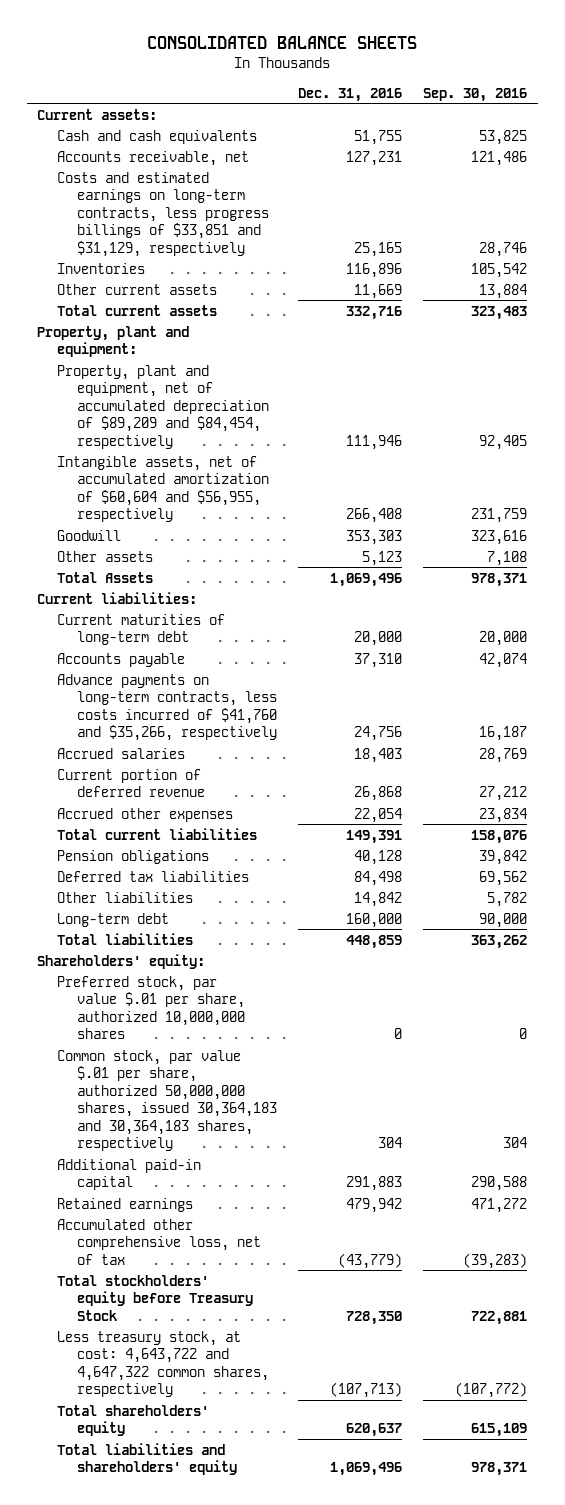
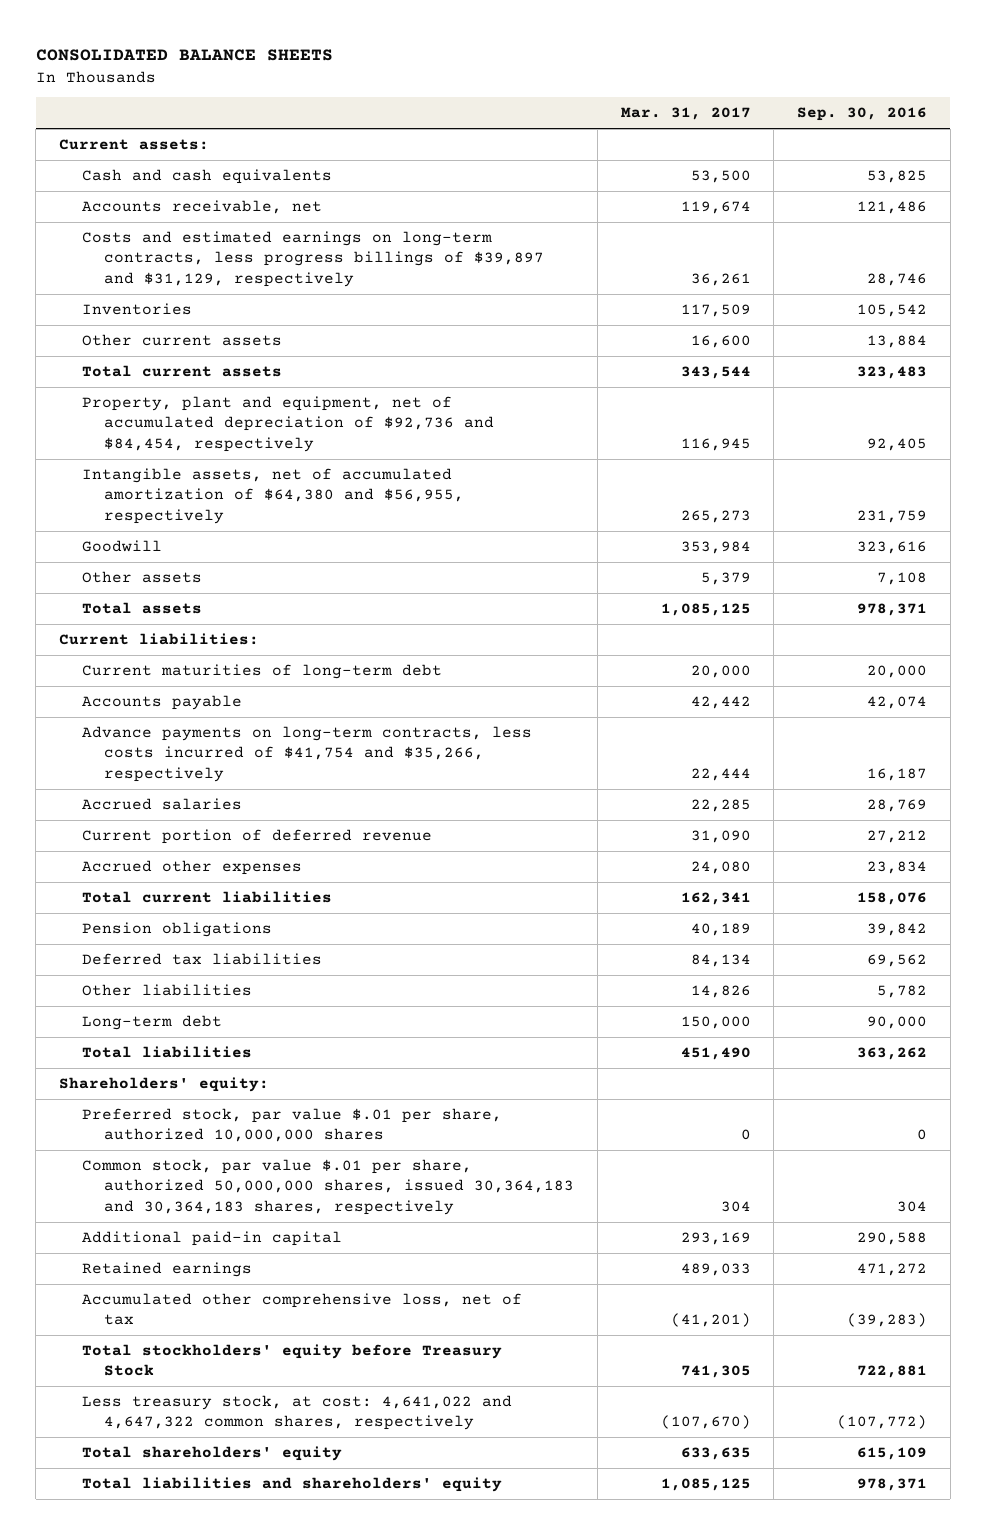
- | Dec. 31, 2016 | Sep. 30, 2016
+ | Mar. 31, 2017 | Sep. 30, 2016
- Costs and estimated earnings on long-term contracts, less progress billings of $33,851 and $31,129, respectively | 25,165 | 28,746
+ Costs and estimated earnings on long-term contracts, less progress billings of $39,897 and $31,129, respectively | 36,261 | 28,746
- Property, plant and equipment:
- Property, plant and equipment, net of accumulated depreciation of $89,209 and $84,454, respectively | 111,946 | 92,405
- Intangible assets, net of accumulated amortization of $60,604 and $56,955, respectively | 266,408 | 231,759
+ Property, plant and equipment, net of accumulated depreciation of $92,736 and $84,454, respectively | 116,945 | 92,405
+ Intangible assets, net of accumulated amortization of $64,380 and $56,955, respectively | 265,273 | 231,759
- Total Assets | 1,069,496 | 978,371
+ Total assets | 1,085,125 | 978,371
- Advance payments on long-term contracts, less costs incurred of $41,760 and $35,266, respectively | 24,756 | 16,187
+ Advance payments on long-term contracts, less costs incurred of $41,754 and $35,266, respectively | 22,444 | 16,187
- Less treasury stock, at cost: 4,643,722 and 4,647,322 common shares, respectively | (107,713) | (107,772)
+ Less treasury stock, at cost: 4,641,022 and 4,647,322 common shares, respectively | (107,670) | (107,772)

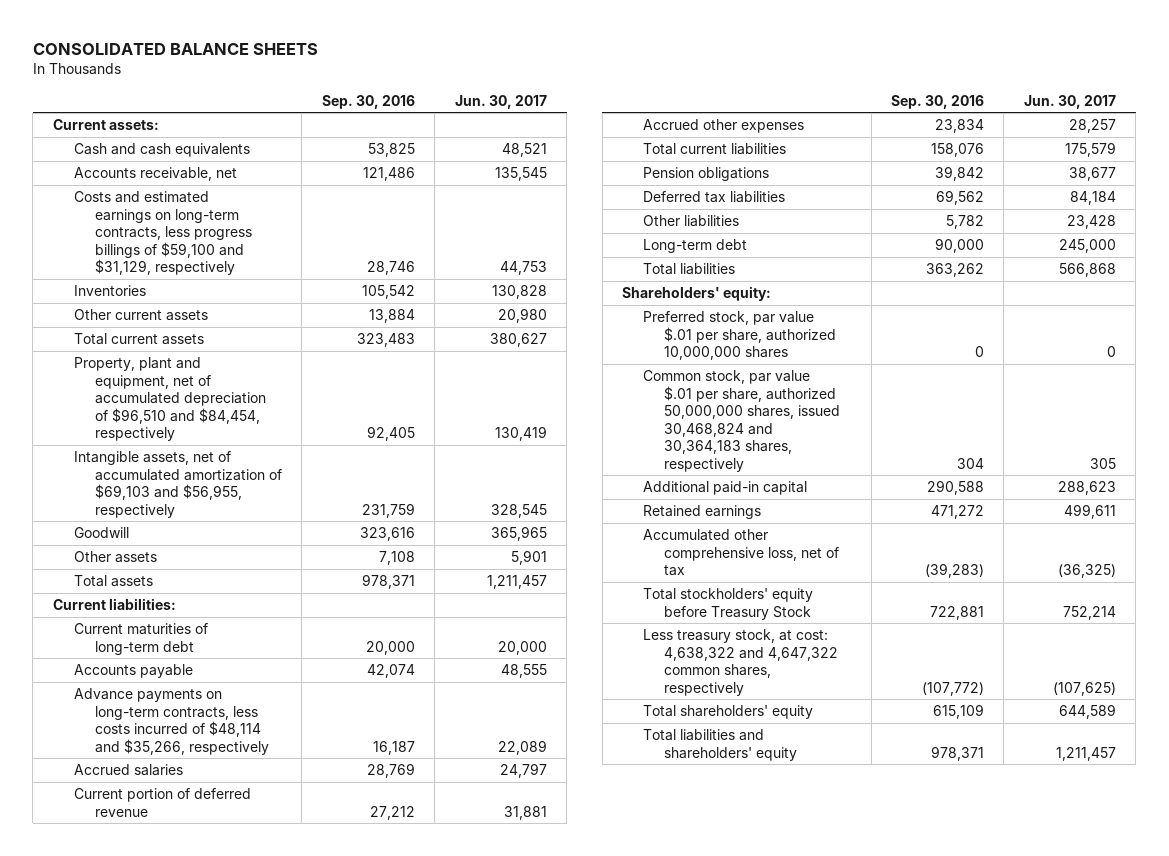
- | Mar. 31, 2017 | Sep. 30, 2016
+ | Sep. 30, 2016 | Jun. 30, 2017
- Costs and estimated earnings on long-term contracts, less progress billings of $39,897 and $31,129, respectively | 36,261 | 28,746
+ Costs and estimated earnings on long-term contracts, less progress billings of $59,100 and $31,129, respectively | 28,746 | 44,753
- Property, plant and equipment, net of accumulated depreciation of $92,736 and $84,454, respectively | 116,945 | 92,405
- Intangible assets, net of accumulated amortization of $64,380 and $56,955, respectively | 265,273 | 231,759
+ Property, plant and equipment, net of accumulated depreciation of $96,510 and $84,454, respectively | 92,405 | 130,419
+ Intangible assets, net of accumulated amortization of $69,103 and $56,955, respectively | 231,759 | 328,545
- Advance payments on long-term contracts, less costs incurred of $41,754 and $35,266, respectively | 22,444 | 16,187
+ Advance payments on long-term contracts, less costs incurred of $48,114 and $35,266, respectively | 16,187 | 22,089
- Common stock, par value $.01 per share, authorized 50,000,000 shares, issued 30,364,183 and 30,364,183 shares, respectively | 304 | 304
+ Common stock, par value $.01 per share, authorized 50,000,000 shares, issued 30,468,824 and 30,364,183 shares, respectively | 304 | 305
- Less treasury stock, at cost: 4,641,022 and 4,647,322 common shares, respectively | (107,670) | (107,772)
+ Less treasury stock, at cost: 4,638,322 and 4,647,322 common shares, respectively | (107,772) | (107,625)

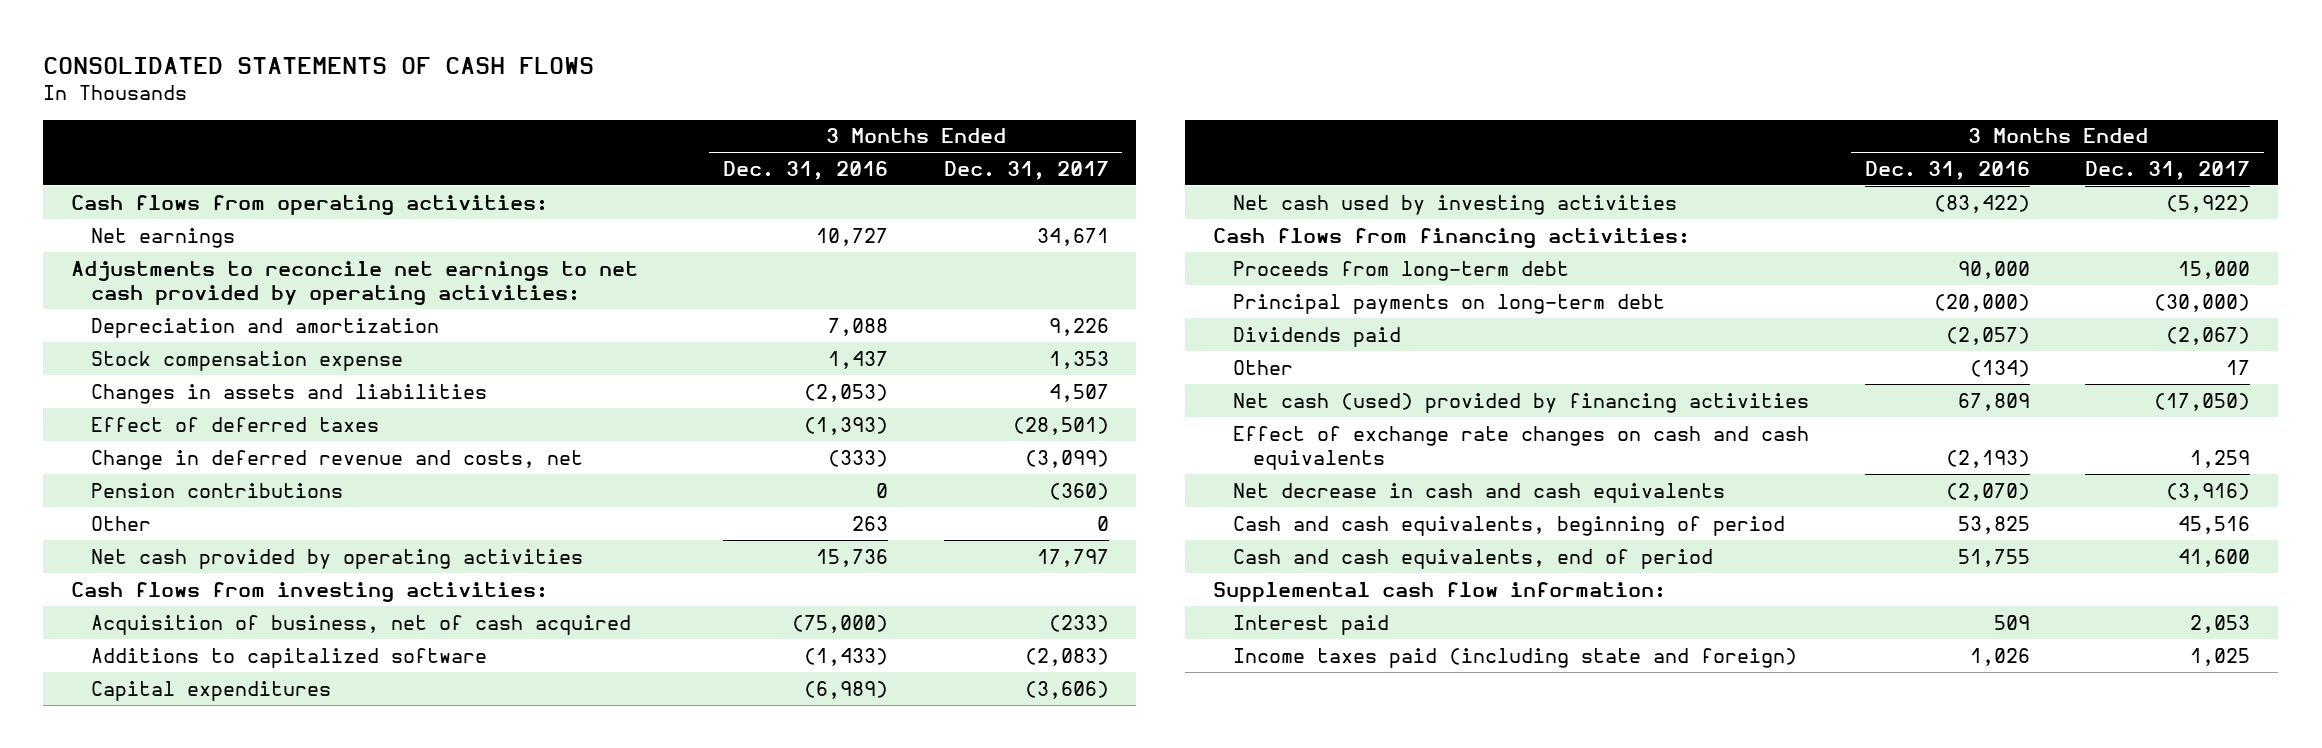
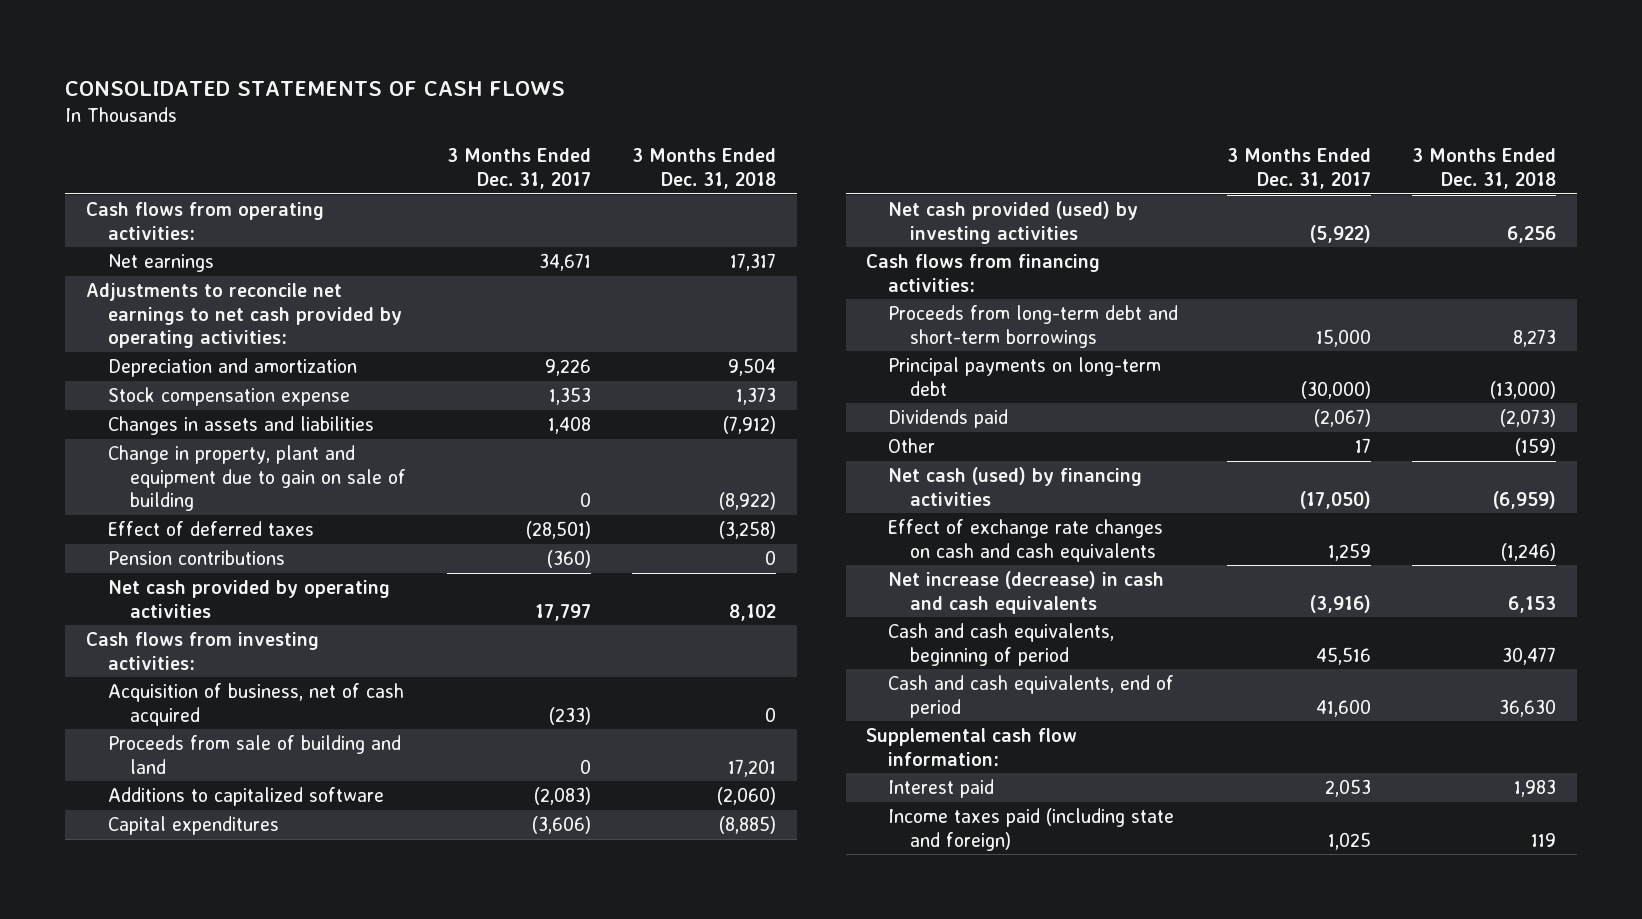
- | 3 Months Ended Dec. 31, 2016 | 3 Months Ended Dec. 31, 2017
+ | 3 Months Ended Dec. 31, 2017 | 3 Months Ended Dec. 31, 2018
- Changes in assets and liabilities | (2,053) | 4,507
+ Changes in assets and liabilities | 1,408 | (7,912)
+ Change in property, plant and equipment due to gain on sale of building | 0 | (8,922)
- Change in deferred revenue and costs, net | (333) | (3,099)
- Other | 263 | 0
+ Proceeds from sale of building and land | 0 | 17,201
- Net cash used by investing activities | (83,422) | (5,922)
+ Net cash provided (used) by investing activities | (5,922) | 6,256
- Proceeds from long-term debt | 90,000 | 15,000
+ Proceeds from long-term debt and short-term borrowings | 15,000 | 8,273
- Net cash (used) provided by financing activities | 67,809 | (17,050)
+ Net cash (used) by financing activities | (17,050) | (6,959)
- Net decrease in cash and cash equivalents | (2,070) | (3,916)
+ Net increase (decrease) in cash and cash equivalents | (3,916) | 6,153

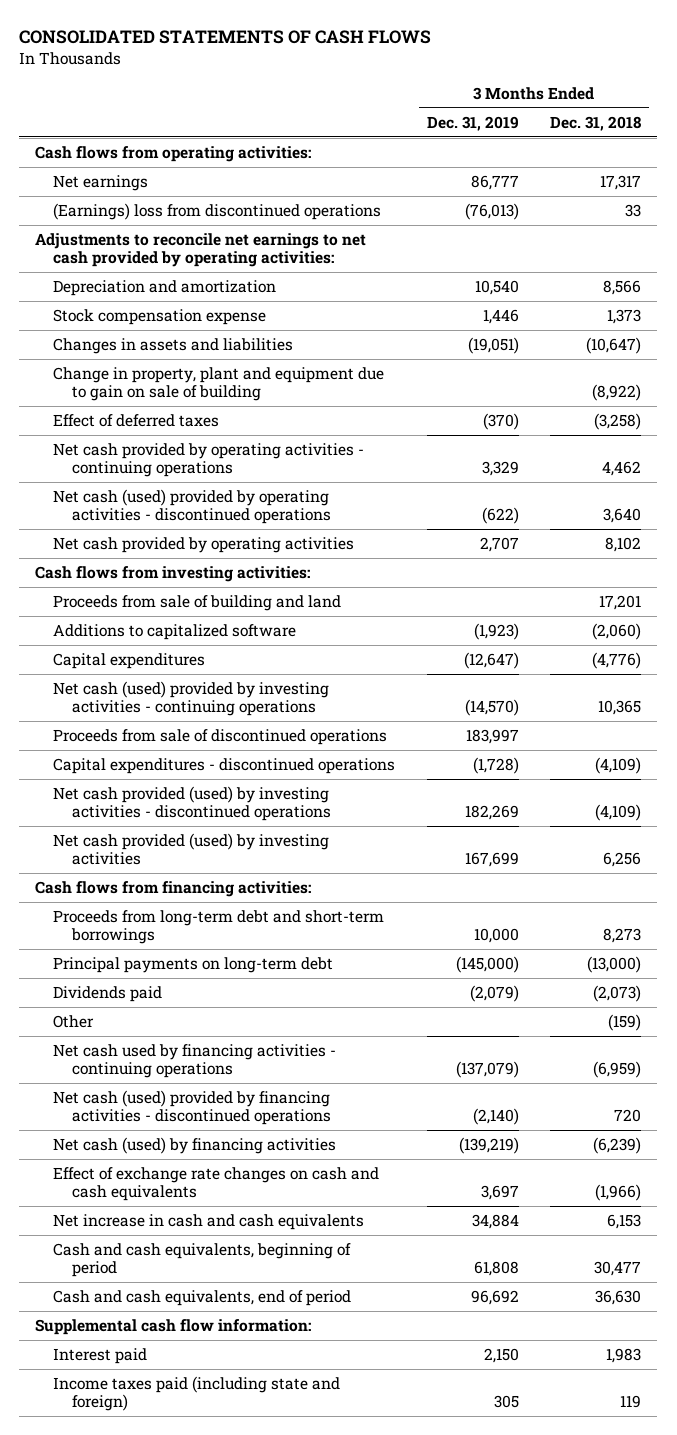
- | 3 Months Ended Dec. 31, 2017 | 3 Months Ended Dec. 31, 2018
+ | 3 Months Ended Dec. 31, 2019 | 3 Months Ended Dec. 31, 2018
+ (Earnings) loss from discontinued operations | (76,013) | 33
- Depreciation and amortization | 9,226 | 9,504
+ Depreciation and amortization | 10,540 | 8,566
- Changes in assets and liabilities | 1,408 | (7,912)
+ Changes in assets and liabilities | (19,051) | (10,647)
- Pension contributions | (360) | 0
+ Net cash provided by operating activities - continuing operations | 3,329 | 4,462
+ Net cash (used) provided by operating activities - discontinued operations | (622) | 3,640
- Acquisition of business, net of cash acquired | (233) | 0
- Capital expenditures | (3,606) | (8,885)
+ Capital expenditures | (12,647) | (4,776)
+ Net cash (used) provided by investing activities - continuing operations | (14,570) | 10,365
+ Proceeds from sale of discontinued operations | 183,997 |
+ Capital expenditures - discontinued operations | (1,728) | (4,109)
+ Net cash provided (used) by investing activities - discontinued operations | 182,269 | (4,109)
- Net cash (used) by financing activities | (17,050) | (6,959)
- Effect of exchange rate changes on cash and cash equivalents | 1,259 | (1,246)
- Net increase (decrease) in cash and cash equivalents | (3,916) | 6,153
+ Net cash used by financing activities - continuing operations | (137,079) | (6,959)
+ Net cash (used) provided by financing activities - discontinued operations | (2,140) | 720
+ Net cash (used) by financing activities | (139,219) | (6,239)
+ Effect of exchange rate changes on cash and cash equivalents | 3,697 | (1,966)
+ Net increase in cash and cash equivalents | 34,884 | 6,153

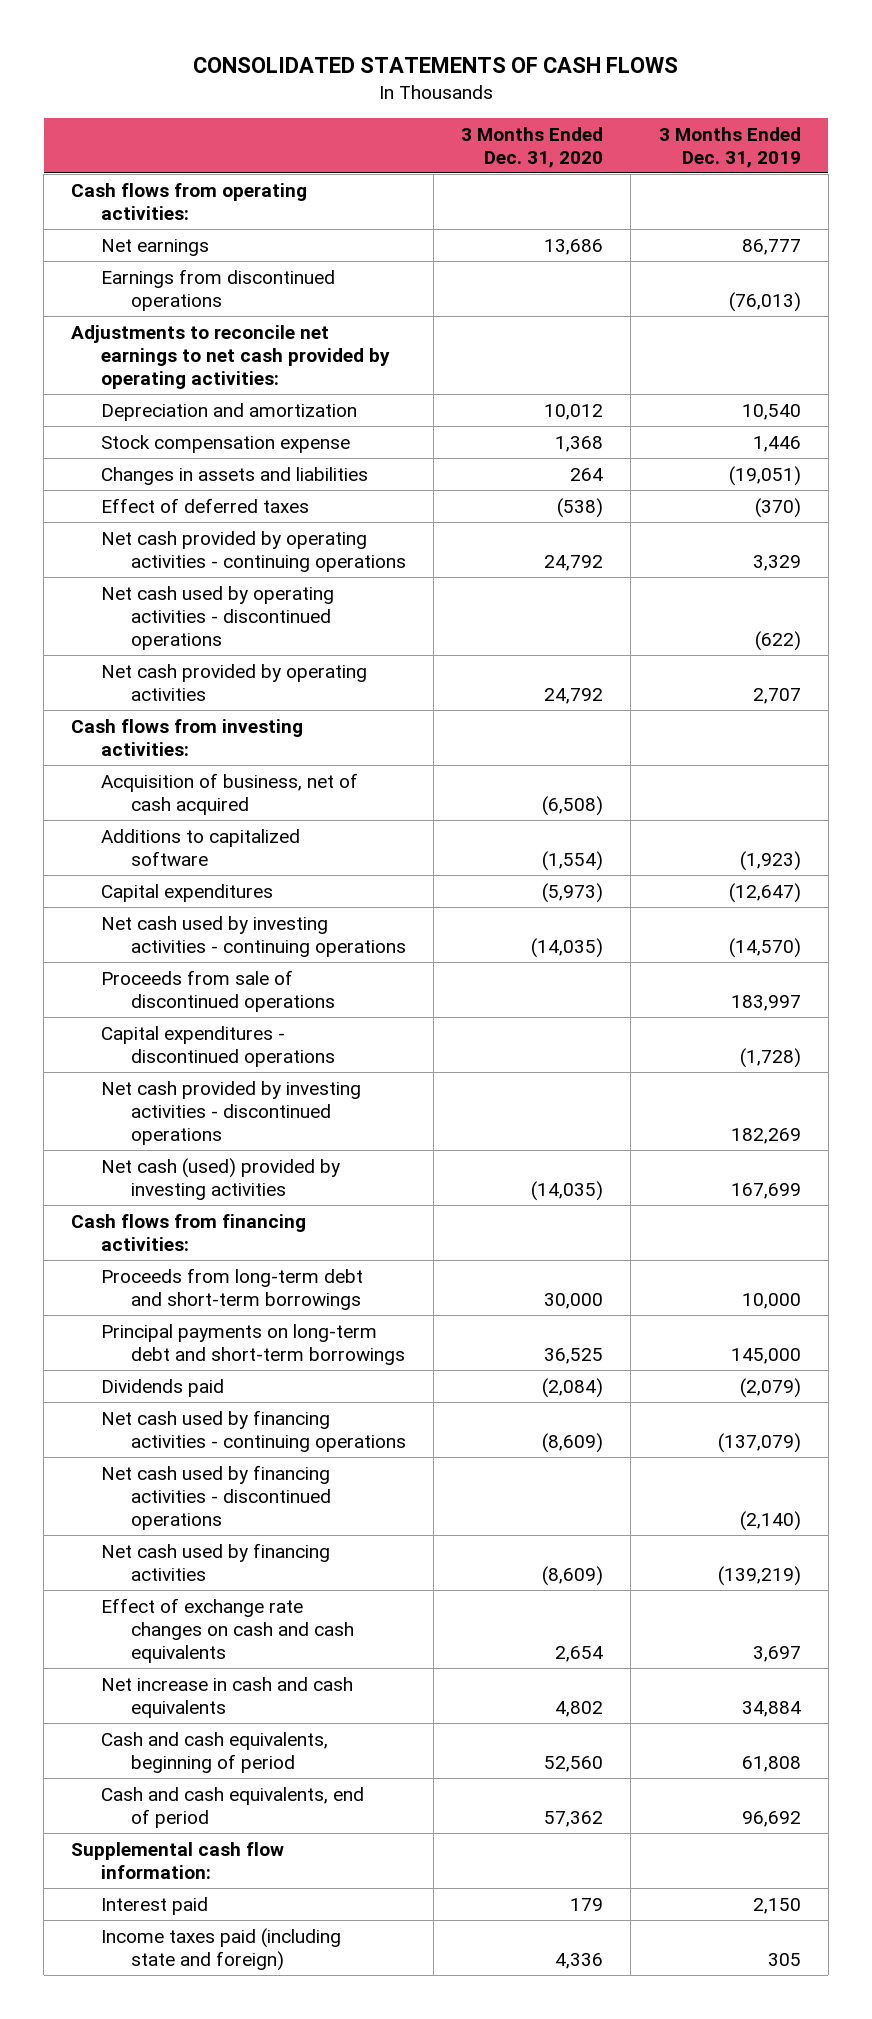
- | 3 Months Ended Dec. 31, 2019 | 3 Months Ended Dec. 31, 2018
+ | 3 Months Ended Dec. 31, 2020 | 3 Months Ended Dec. 31, 2019
- (Earnings) loss from discontinued operations | (76,013) | 33
+ Earnings from discontinued operations | | (76,013)
- Change in property, plant and equipment due to gain on sale of building | | (8,922)
- Net cash (used) provided by operating activities - discontinued operations | (622) | 3,640
+ Net cash used by operating activities - discontinued operations | | (622)
- Proceeds from sale of building and land | | 17,201
+ Acquisition of business, net of cash acquired | (6,508) |
- Net cash (used) provided by investing activities - continuing operations | (14,570) | 10,365
+ Net cash used by investing activities - continuing operations | (14,035) | (14,570)
- Net cash provided (used) by investing activities - discontinued operations | 182,269 | (4,109)
- Net cash provided (used) by investing activities | 167,699 | 6,256
+ Net cash provided by investing activities - discontinued operations | | 182,269
+ Net cash (used) provided by investing activities | (14,035) | 167,699
- Principal payments on long-term debt | (145,000) | (13,000)
+ Principal payments on long-term debt and short-term borrowings | 36,525 | 145,000
- Other | | (159)
- Net cash (used) provided by financing activities - discontinued operations | (2,140) | 720
- Net cash (used) by financing activities | (139,219) | (6,239)
+ Net cash used by financing activities - discontinued operations | | (2,140)
+ Net cash used by financing activities | (8,609) | (139,219)

